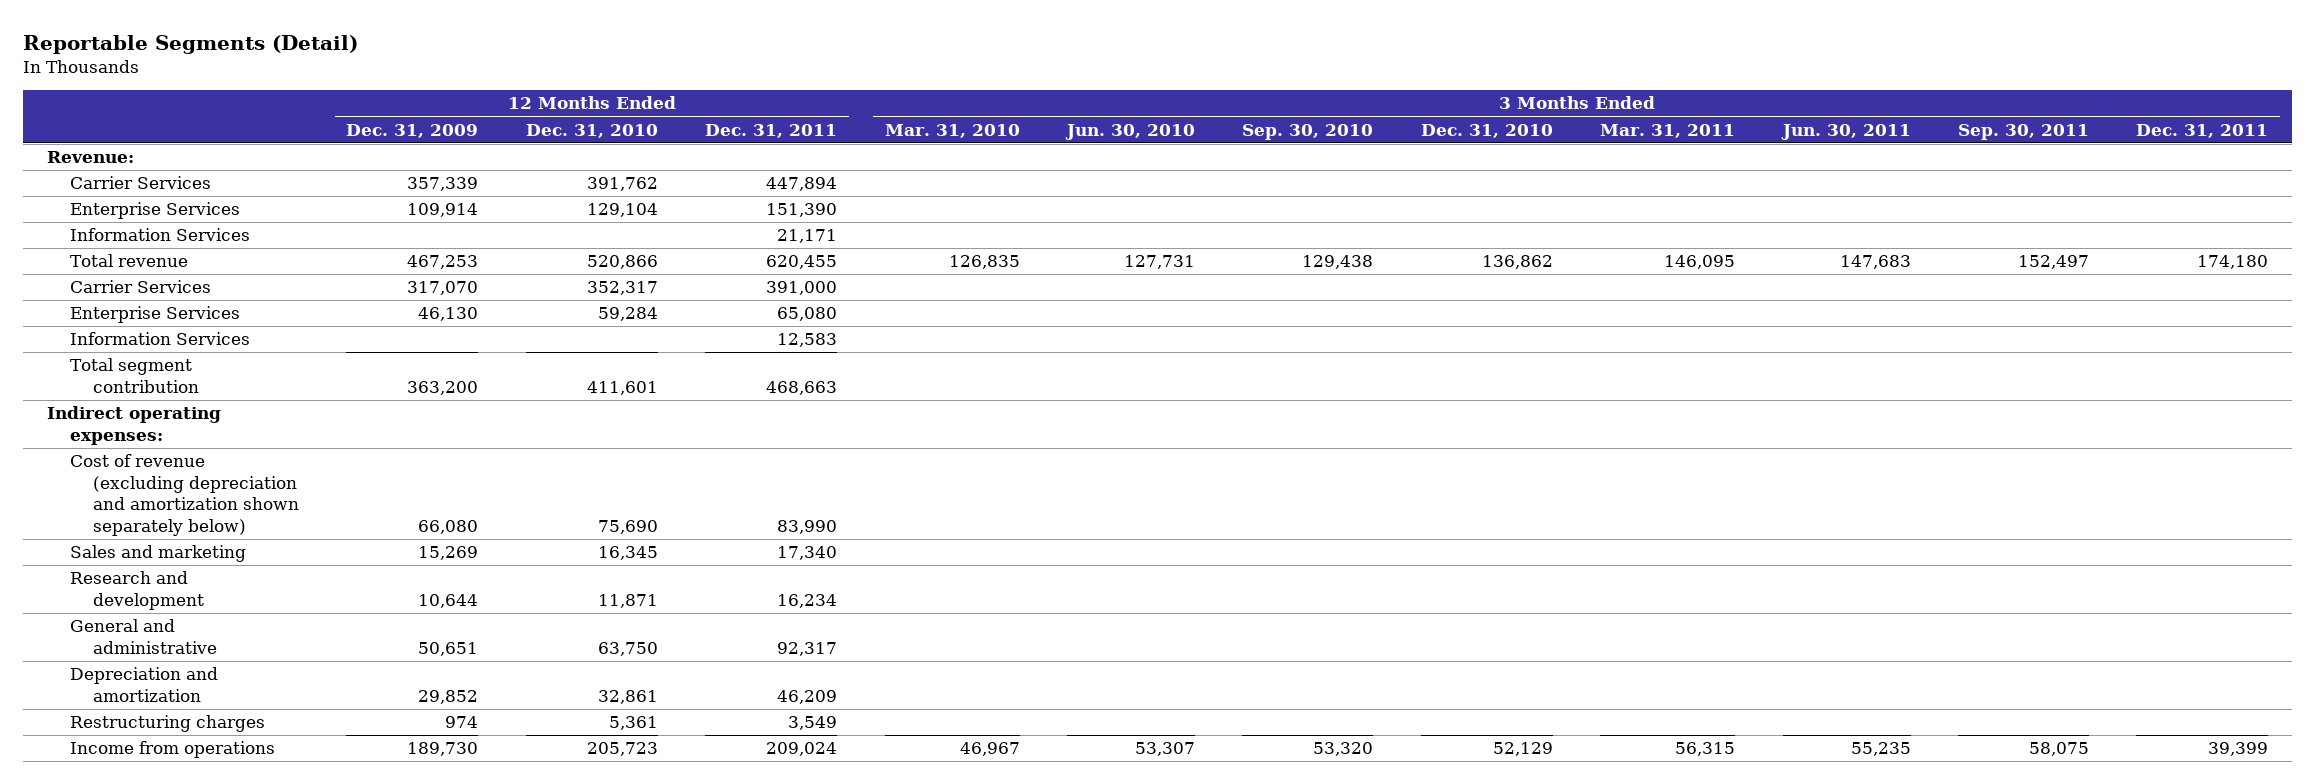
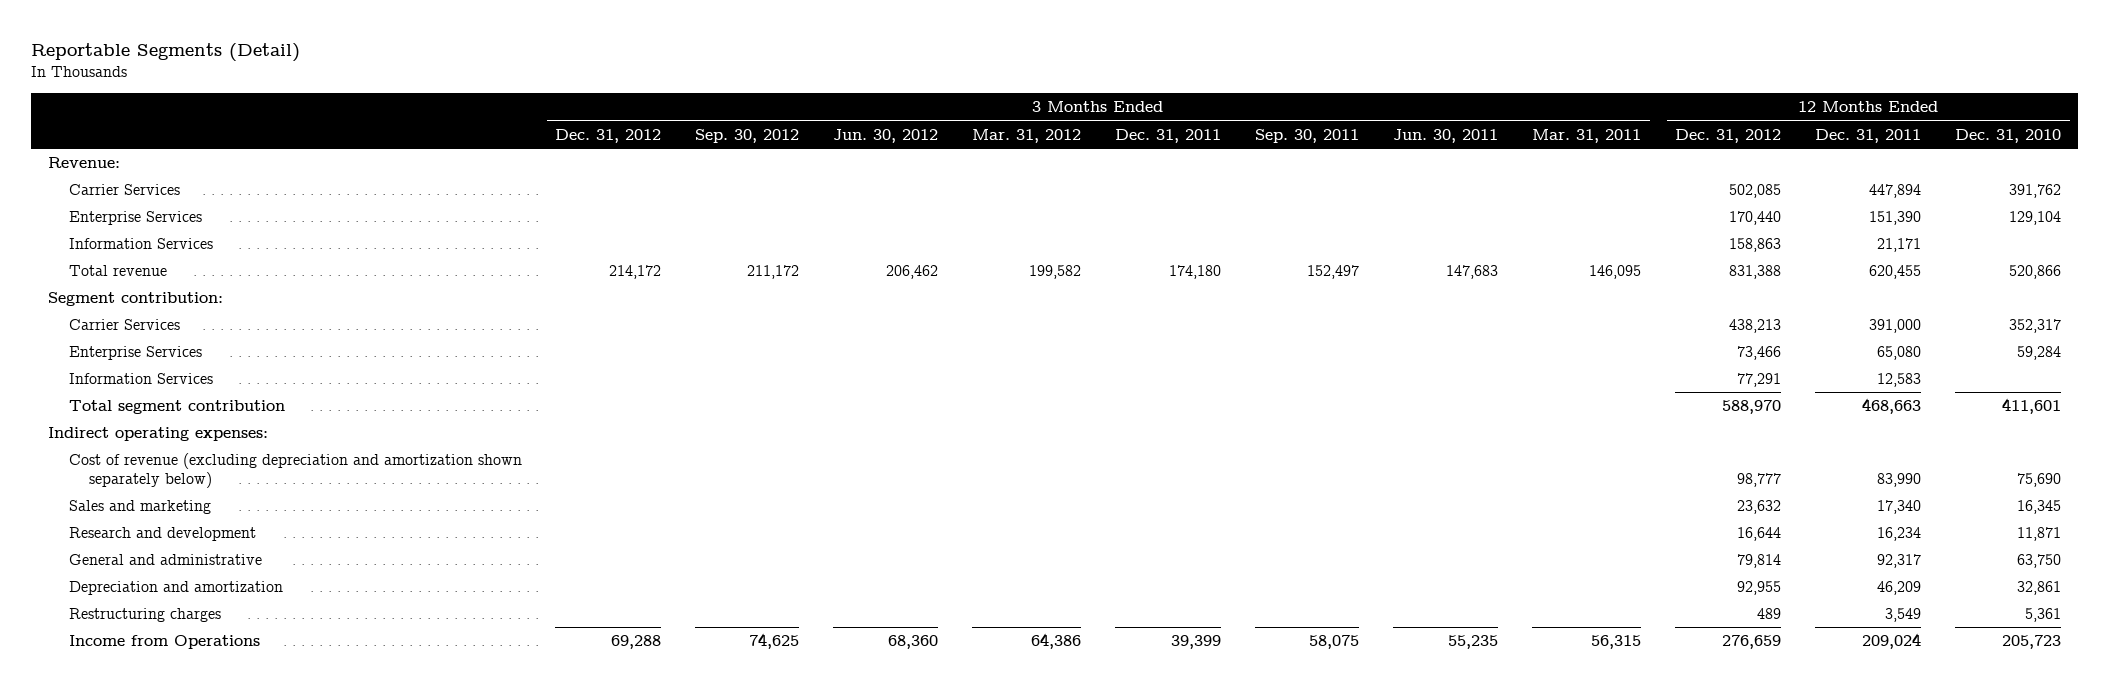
- | 12 Months Ended Dec. 31, 2009 | 12 Months Ended Dec. 31, 2010 | 12 Months Ended Dec. 31, 2011 | 3 Months Ended Mar. 31, 2010 | 3 Months Ended Jun. 30, 2010 | 3 Months Ended Sep. 30, 2010 | 3 Months Ended Dec. 31, 2010 | 3 Months Ended Mar. 31, 2011 | 3 Months Ended Jun. 30, 2011 | 3 Months Ended Sep. 30, 2011 | 3 Months Ended Dec. 31, 2011
+ | 3 Months Ended Dec. 31, 2012 | 3 Months Ended Sep. 30, 2012 | 3 Months Ended Jun. 30, 2012 | 3 Months Ended Mar. 31, 2012 | 3 Months Ended Dec. 31, 2011 | 3 Months Ended Sep. 30, 2011 | 3 Months Ended Jun. 30, 2011 | 3 Months Ended Mar. 31, 2011 | 12 Months Ended Dec. 31, 2012 | 12 Months Ended Dec. 31, 2011 | 12 Months Ended Dec. 31, 2010
+ Segment contribution:
- Income from operations | 189,730 | 205,723 | 209,024 | 46,967 | 53,307 | 53,320 | 52,129 | 56,315 | 55,235 | 58,075 | 39,399
+ Income from Operations | 69,288 | 74,625 | 68,360 | 64,386 | 39,399 | 58,075 | 55,235 | 56,315 | 276,659 | 209,024 | 205,723

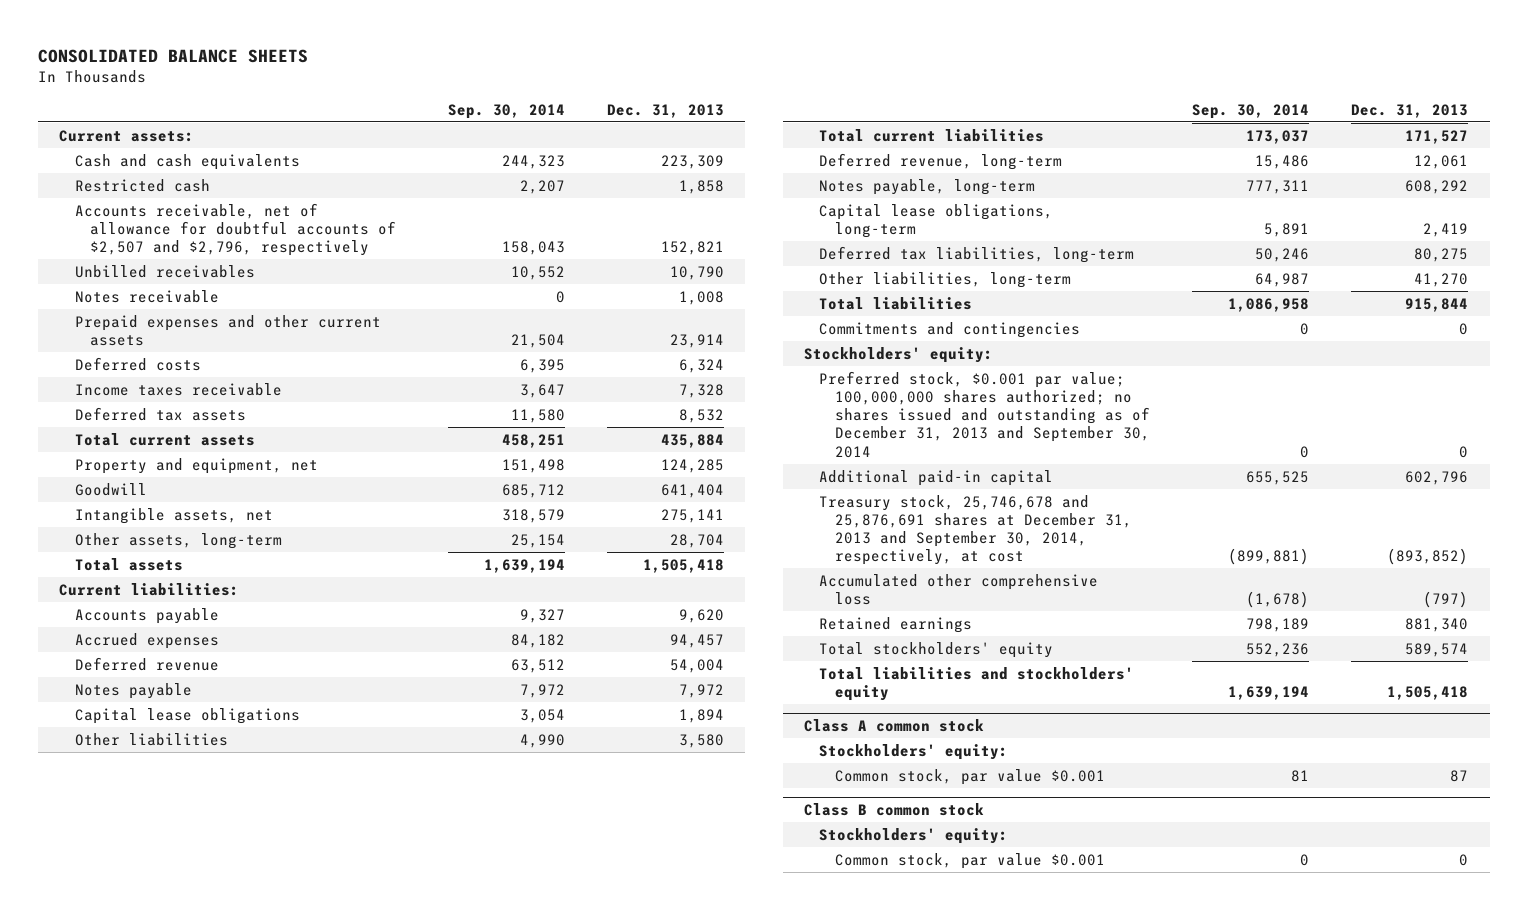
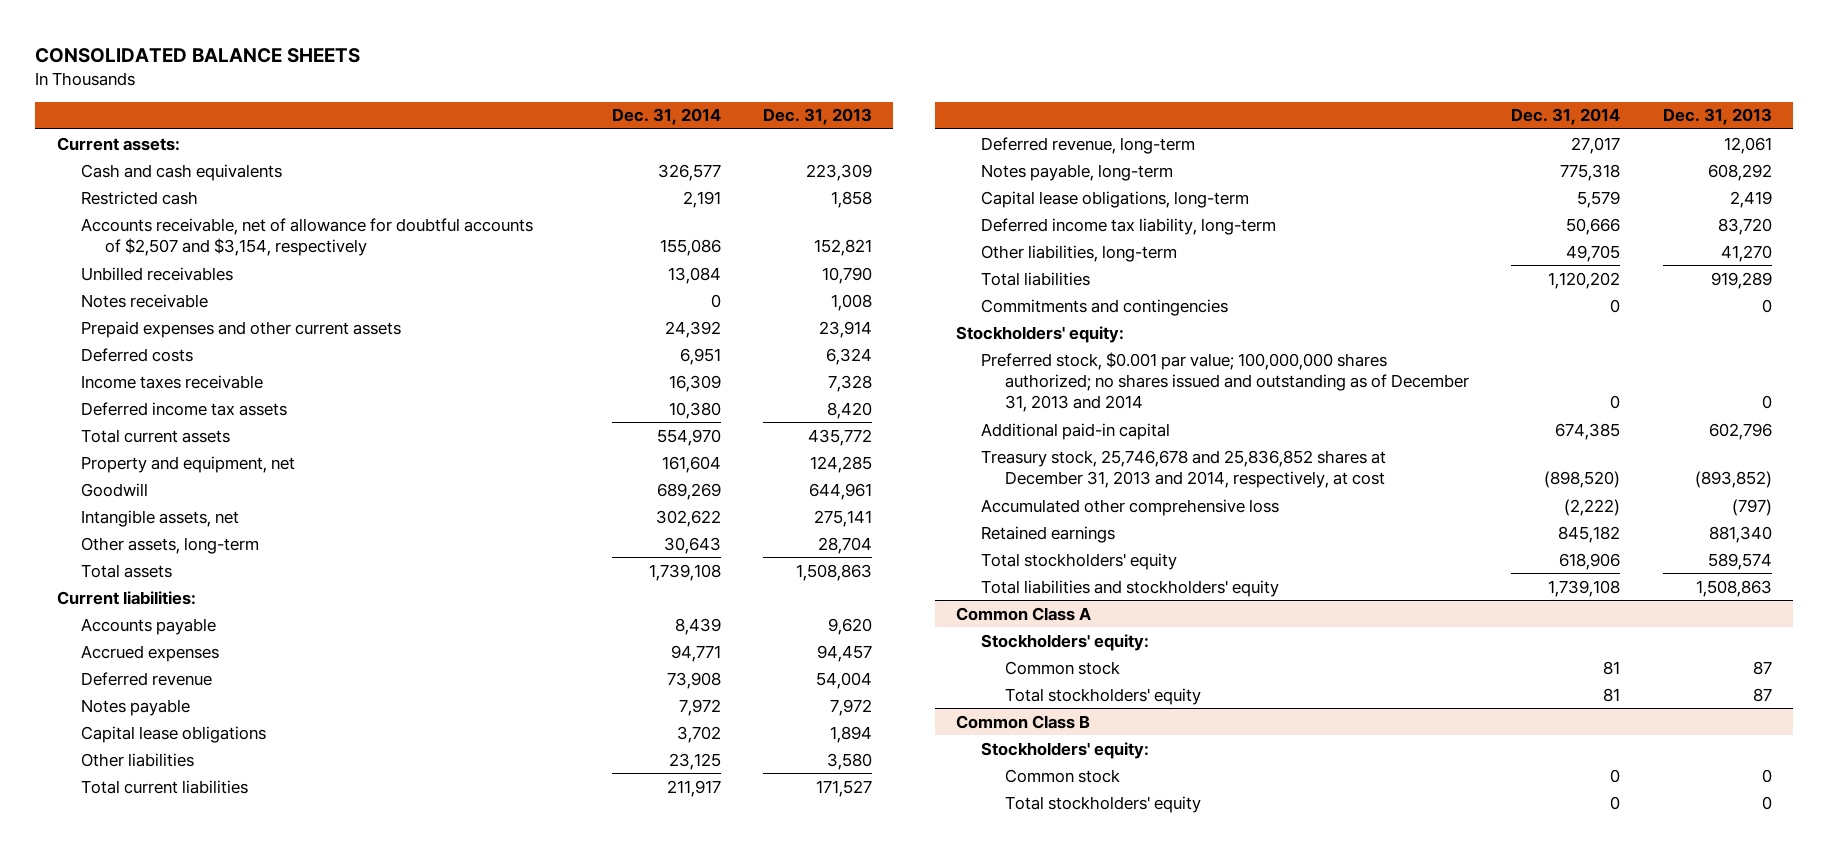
- | Sep. 30, 2014 | Dec. 31, 2013
+ | Dec. 31, 2014 | Dec. 31, 2013
- Accounts receivable, net of allowance for doubtful accounts of $2,507 and $2,796, respectively | 158,043 | 152,821
+ Accounts receivable, net of allowance for doubtful accounts of $2,507 and $3,154, respectively | 155,086 | 152,821
- Deferred tax assets | 11,580 | 8,532
- Total current assets | 458,251 | 435,884
+ Deferred income tax assets | 10,380 | 8,420
+ Total current assets | 554,970 | 435,772
- Goodwill | 685,712 | 641,404
+ Goodwill | 689,269 | 644,961
- Total assets | 1,639,194 | 1,505,418
+ Total assets | 1,739,108 | 1,508,863
- Deferred tax liabilities, long-term | 50,246 | 80,275
+ Deferred income tax liability, long-term | 50,666 | 83,720
- Total liabilities | 1,086,958 | 915,844
+ Total liabilities | 1,120,202 | 919,289
- Preferred stock, $0.001 par value; 100,000,000 shares authorized; no shares issued and outstanding as of December 31, 2013 and September 30, 2014 | 0 | 0
+ Preferred stock, $0.001 par value; 100,000,000 shares authorized; no shares issued and outstanding as of December 31, 2013 and 2014 | 0 | 0
- Treasury stock, 25,746,678 and 25,876,691 shares at December 31, 2013 and September 30, 2014, respectively, at cost | (899,881) | (893,852)
+ Treasury stock, 25,746,678 and 25,836,852 shares at December 31, 2013 and 2014, respectively, at cost | (898,520) | (893,852)
- Total liabilities and stockholders' equity | 1,639,194 | 1,505,418
- Class A common stock
+ Total liabilities and stockholders' equity | 1,739,108 | 1,508,863
+ Common Class A
- Common stock, par value $0.001 | 81 | 87
- Class B common stock
+ Common stock | 81 | 87
+ Total stockholders' equity | 81 | 87
+ Common Class B
- Common stock, par value $0.001 | 0 | 0
+ Common stock | 0 | 0
+ Total stockholders' equity | 0 | 0

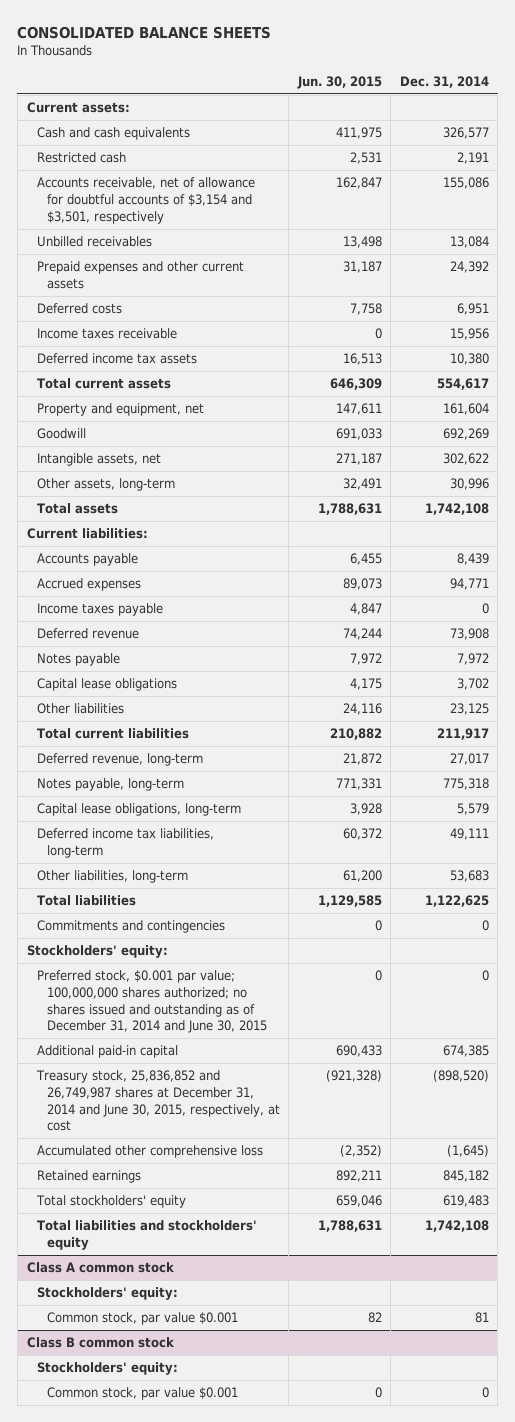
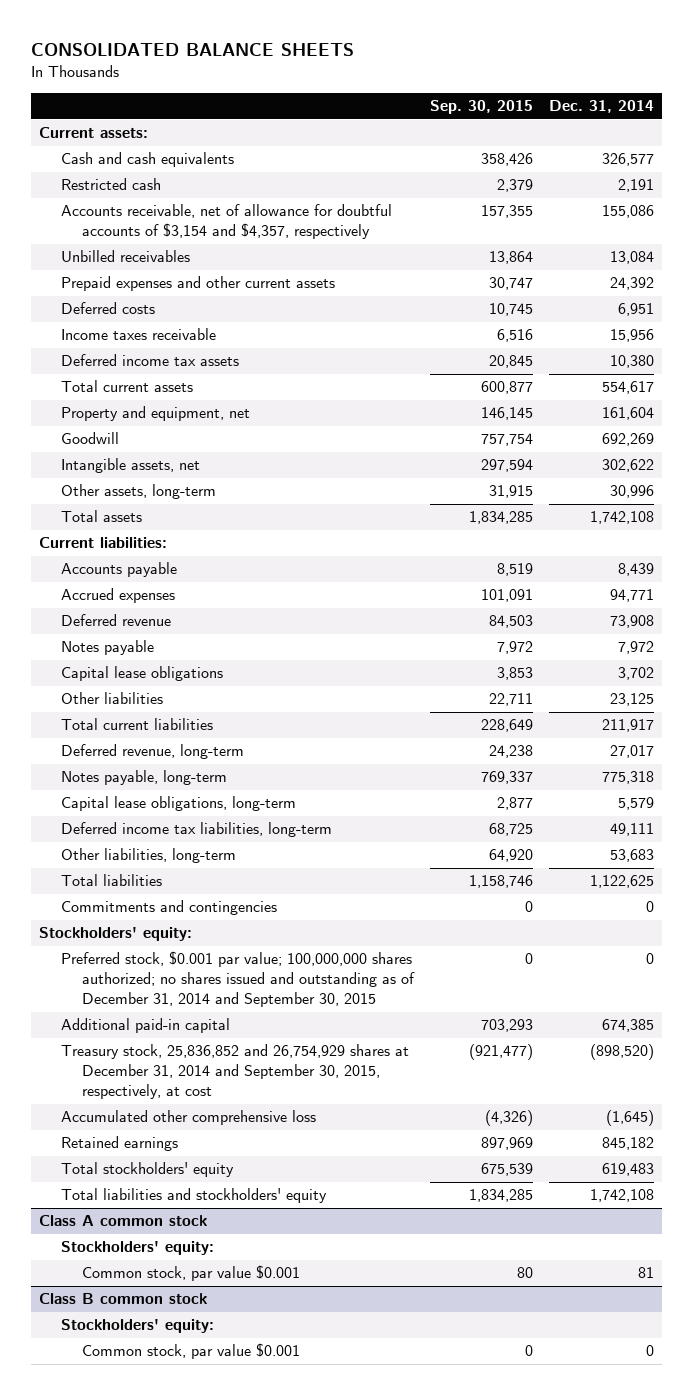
- | Jun. 30, 2015 | Dec. 31, 2014
+ | Sep. 30, 2015 | Dec. 31, 2014
- Accounts receivable, net of allowance for doubtful accounts of $3,154 and $3,501, respectively | 162,847 | 155,086
+ Accounts receivable, net of allowance for doubtful accounts of $3,154 and $4,357, respectively | 157,355 | 155,086
- Income taxes payable | 4,847 | 0
- Preferred stock, $0.001 par value; 100,000,000 shares authorized; no shares issued and outstanding as of December 31, 2014 and June 30, 2015 | 0 | 0
+ Preferred stock, $0.001 par value; 100,000,000 shares authorized; no shares issued and outstanding as of December 31, 2014 and September 30, 2015 | 0 | 0
- Treasury stock, 25,836,852 and 26,749,987 shares at December 31, 2014 and June 30, 2015, respectively, at cost | (921,328) | (898,520)
+ Treasury stock, 25,836,852 and 26,754,929 shares at December 31, 2014 and September 30, 2015, respectively, at cost | (921,477) | (898,520)

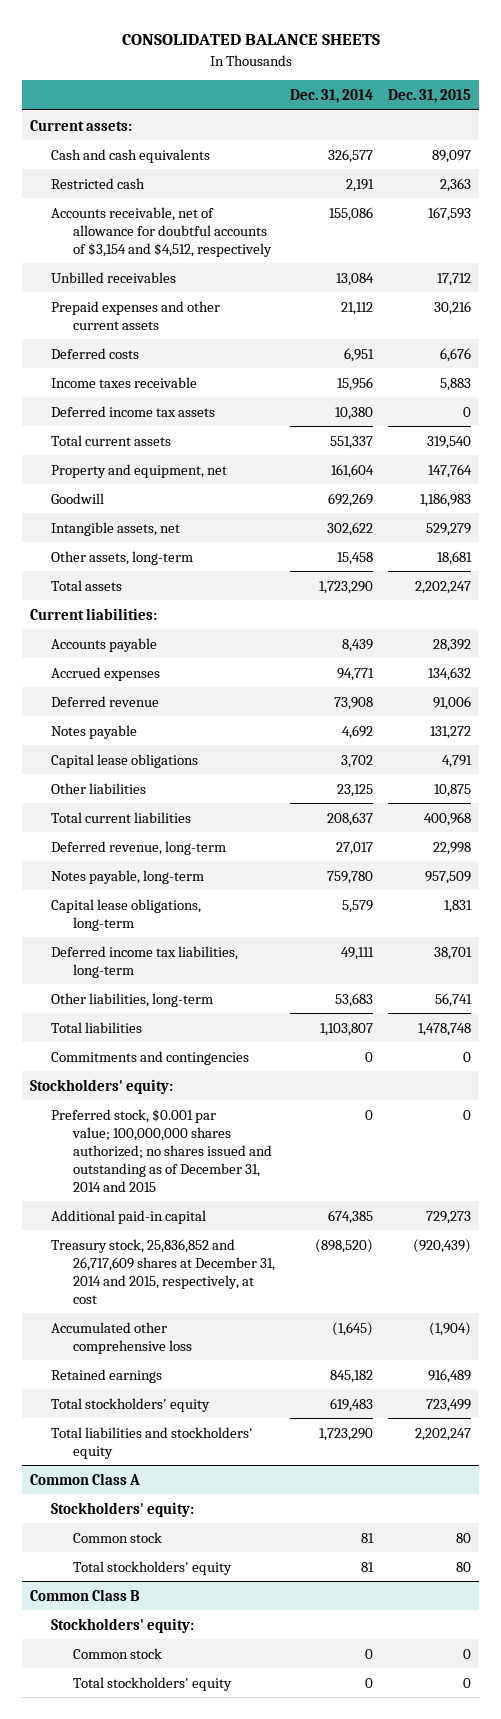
- | Sep. 30, 2015 | Dec. 31, 2014
+ | Dec. 31, 2014 | Dec. 31, 2015
- Accounts receivable, net of allowance for doubtful accounts of $3,154 and $4,357, respectively | 157,355 | 155,086
+ Accounts receivable, net of allowance for doubtful accounts of $3,154 and $4,512, respectively | 155,086 | 167,593
- Prepaid expenses and other current assets | 30,747 | 24,392
+ Prepaid expenses and other current assets | 21,112 | 30,216
- Total current assets | 600,877 | 554,617
+ Total current assets | 551,337 | 319,540
- Other assets, long-term | 31,915 | 30,996
- Total assets | 1,834,285 | 1,742,108
+ Other assets, long-term | 15,458 | 18,681
+ Total assets | 1,723,290 | 2,202,247
- Notes payable | 7,972 | 7,972
+ Notes payable | 4,692 | 131,272
- Total current liabilities | 228,649 | 211,917
+ Total current liabilities | 208,637 | 400,968
- Notes payable, long-term | 769,337 | 775,318
+ Notes payable, long-term | 759,780 | 957,509
- Total liabilities | 1,158,746 | 1,122,625
+ Total liabilities | 1,103,807 | 1,478,748
- Preferred stock, $0.001 par value; 100,000,000 shares authorized; no shares issued and outstanding as of December 31, 2014 and September 30, 2015 | 0 | 0
+ Preferred stock, $0.001 par value; 100,000,000 shares authorized; no shares issued and outstanding as of December 31, 2014 and 2015 | 0 | 0
- Treasury stock, 25,836,852 and 26,754,929 shares at December 31, 2014 and September 30, 2015, respectively, at cost | (921,477) | (898,520)
+ Treasury stock, 25,836,852 and 26,717,609 shares at December 31, 2014 and 2015, respectively, at cost | (898,520) | (920,439)
- Total liabilities and stockholders' equity | 1,834,285 | 1,742,108
- Class A common stock
+ Total liabilities and stockholders' equity | 1,723,290 | 2,202,247
+ Common Class A
- Common stock, par value $0.001 | 80 | 81
- Class B common stock
+ Common stock | 81 | 80
+ Total stockholders' equity | 81 | 80
+ Common Class B
- Common stock, par value $0.001 | 0 | 0
+ Common stock | 0 | 0
+ Total stockholders' equity | 0 | 0

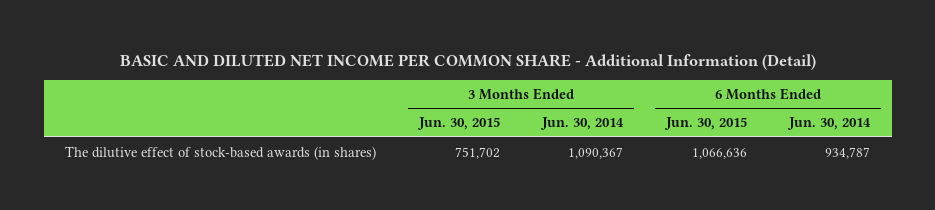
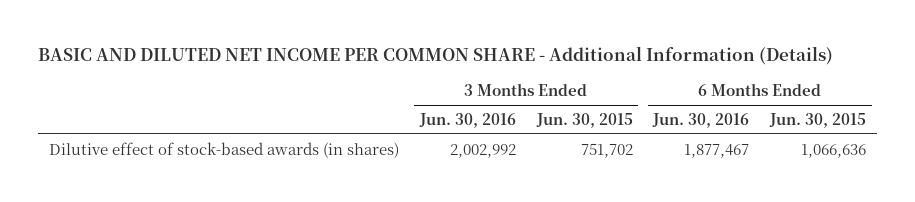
- BASIC AND DILUTED NET INCOME PER COMMON SHARE - Additional Information (Detail)
+ BASIC AND DILUTED NET INCOME PER COMMON SHARE - Additional Information (Details)
- | 3 Months Ended Jun. 30, 2015 | 3 Months Ended Jun. 30, 2014 | 6 Months Ended Jun. 30, 2015 | 6 Months Ended Jun. 30, 2014
+ | 3 Months Ended Jun. 30, 2016 | 3 Months Ended Jun. 30, 2015 | 6 Months Ended Jun. 30, 2016 | 6 Months Ended Jun. 30, 2015
- The dilutive effect of stock-based awards (in shares) | 751,702 | 1,090,367 | 1,066,636 | 934,787
+ Dilutive effect of stock-based awards (in shares) | 2,002,992 | 751,702 | 1,877,467 | 1,066,636

